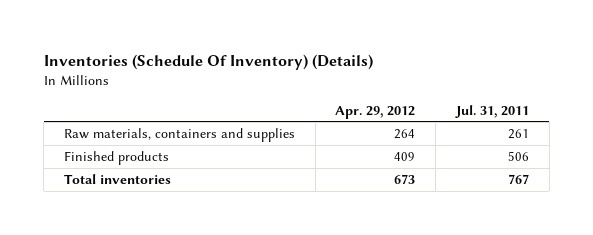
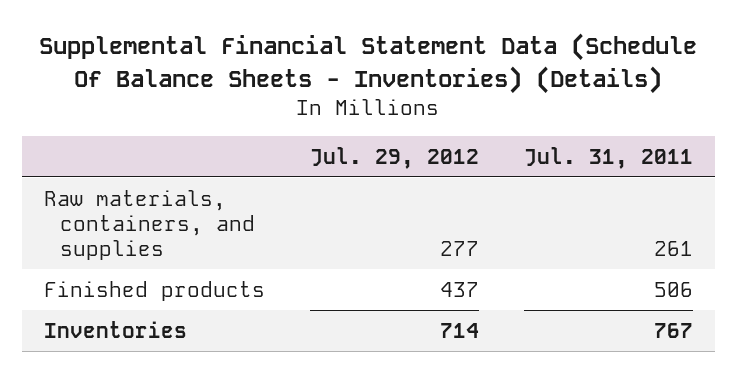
- Inventories (Schedule Of Inventory) (Details)
+ Supplemental Financial Statement Data (Schedule Of Balance Sheets - Inventories) (Details)
- | Apr. 29, 2012 | Jul. 31, 2011
+ | Jul. 29, 2012 | Jul. 31, 2011
- Raw materials, containers and supplies | 264 | 261
+ Raw materials, containers, and supplies | 277 | 261
- Total inventories | 673 | 767
+ Inventories | 714 | 767

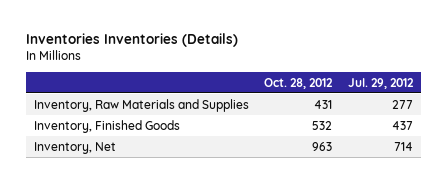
- Supplemental Financial Statement Data (Schedule Of Balance Sheets - Inventories) (Details)
+ Inventories Inventories (Details)
- | Jul. 29, 2012 | Jul. 31, 2011
+ | Oct. 28, 2012 | Jul. 29, 2012
- Raw materials, containers, and supplies | 277 | 261
- Finished products | 437 | 506
- Inventories | 714 | 767
+ Inventory, Raw Materials and Supplies | 431 | 277
+ Inventory, Finished Goods | 532 | 437
+ Inventory, Net | 963 | 714

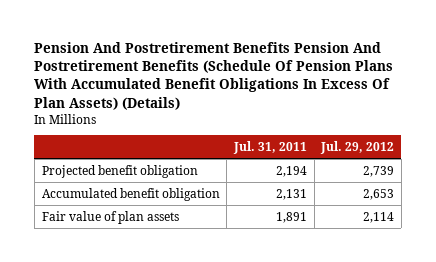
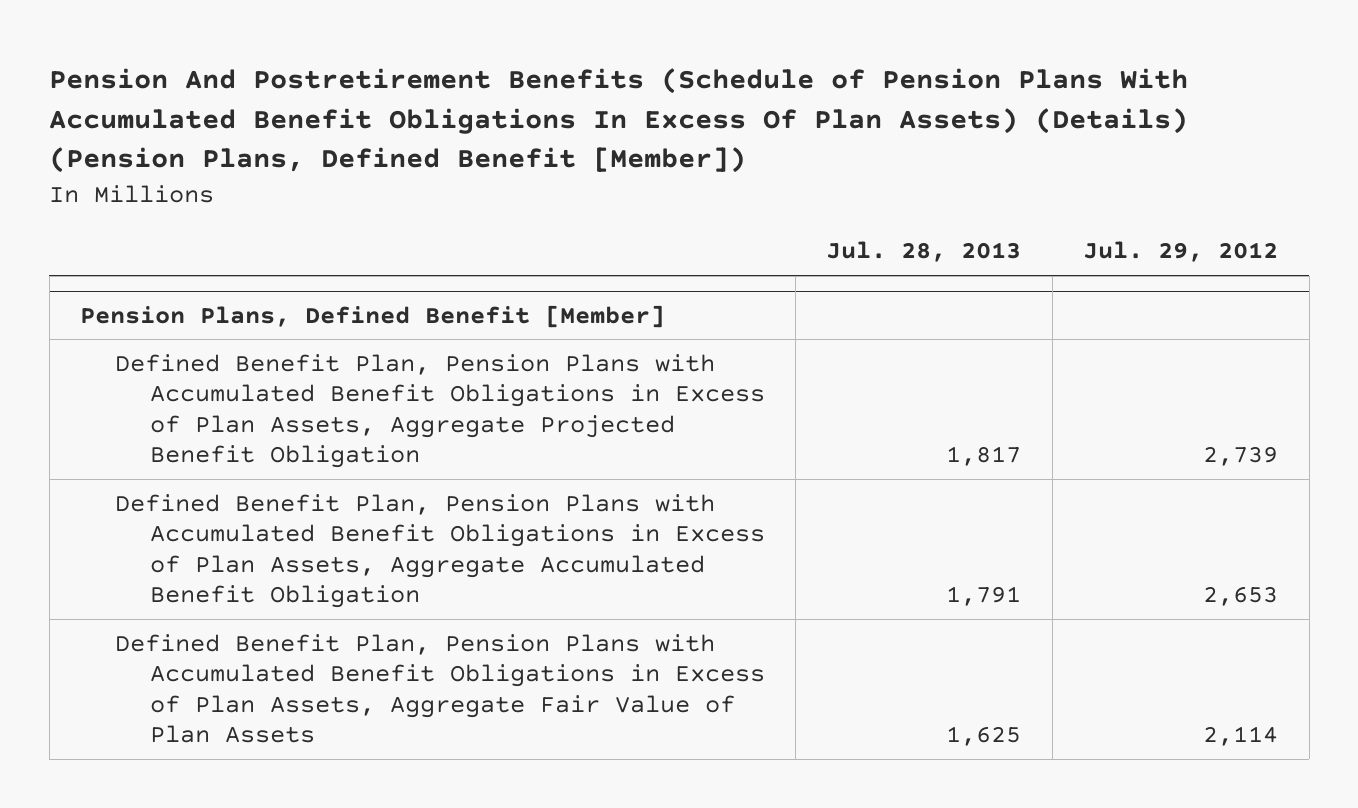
- Pension And Postretirement Benefits Pension And Postretirement Benefits (Schedule Of Pension Plans With Accumulated Benefit Obligations In Excess Of Plan Assets) (Details)
+ Pension And Postretirement Benefits (Schedule of Pension Plans With Accumulated Benefit Obligations In Excess Of Plan Assets) (Details) (Pension Plans, Defined Benefit [Member])
- | Jul. 31, 2011 | Jul. 29, 2012
+ | Jul. 28, 2013 | Jul. 29, 2012
- Projected benefit obligation | 2,194 | 2,739
- Accumulated benefit obligation | 2,131 | 2,653
- Fair value of plan assets | 1,891 | 2,114
+ Pension Plans, Defined Benefit [Member]
+ Defined Benefit Plan, Pension Plans with Accumulated Benefit Obligations in Excess of Plan Assets, Aggregate Projected Benefit Obligation | 1,817 | 2,739
+ Defined Benefit Plan, Pension Plans with Accumulated Benefit Obligations in Excess of Plan Assets, Aggregate Accumulated Benefit Obligation | 1,791 | 2,653
+ Defined Benefit Plan, Pension Plans with Accumulated Benefit Obligations in Excess of Plan Assets, Aggregate Fair Value of Plan Assets | 1,625 | 2,114

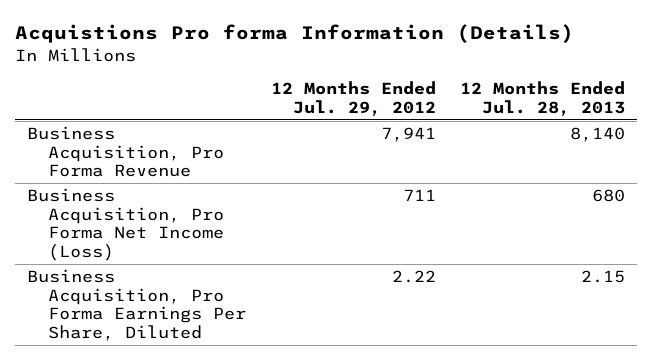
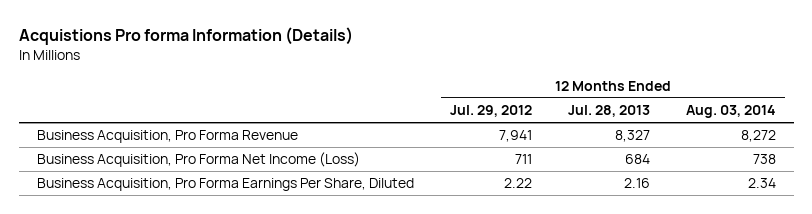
- | 12 Months Ended Jul. 29, 2012 | 12 Months Ended Jul. 28, 2013
+ | 12 Months Ended Jul. 29, 2012 | 12 Months Ended Jul. 28, 2013 | 12 Months Ended Aug. 03, 2014
- Business Acquisition, Pro Forma Revenue | 7,941 | 8,140
- Business Acquisition, Pro Forma Net Income (Loss) | 711 | 680
- Business Acquisition, Pro Forma Earnings Per Share, Diluted | 2.22 | 2.15
+ Business Acquisition, Pro Forma Revenue | 7,941 | 8,327 | 8,272
+ Business Acquisition, Pro Forma Net Income (Loss) | 711 | 684 | 738
+ Business Acquisition, Pro Forma Earnings Per Share, Diluted | 2.22 | 2.16 | 2.34

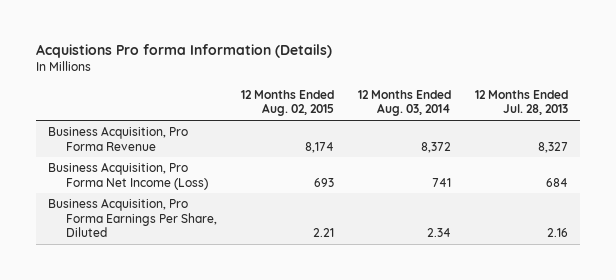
- | 12 Months Ended Jul. 29, 2012 | 12 Months Ended Jul. 28, 2013 | 12 Months Ended Aug. 03, 2014
+ | 12 Months Ended Aug. 02, 2015 | 12 Months Ended Aug. 03, 2014 | 12 Months Ended Jul. 28, 2013
- Business Acquisition, Pro Forma Revenue | 7,941 | 8,327 | 8,272
- Business Acquisition, Pro Forma Net Income (Loss) | 711 | 684 | 738
+ Business Acquisition, Pro Forma Revenue | 8,174 | 8,372 | 8,327
+ Business Acquisition, Pro Forma Net Income (Loss) | 693 | 741 | 684

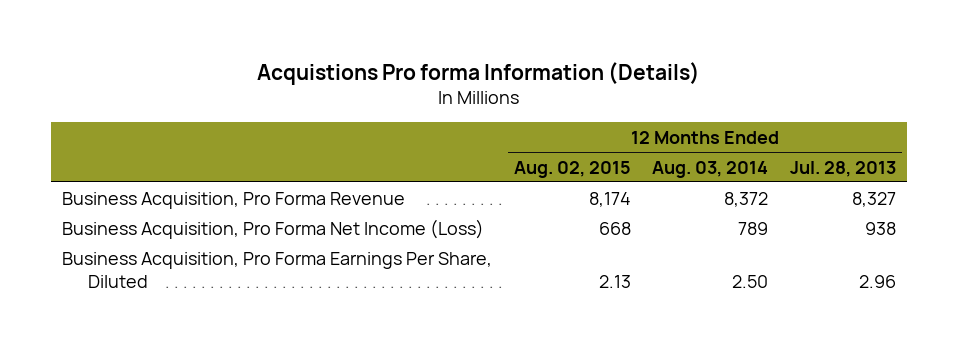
- Business Acquisition, Pro Forma Net Income (Loss) | 693 | 741 | 684
- Business Acquisition, Pro Forma Earnings Per Share, Diluted | 2.21 | 2.34 | 2.16
+ Business Acquisition, Pro Forma Net Income (Loss) | 668 | 789 | 938
+ Business Acquisition, Pro Forma Earnings Per Share, Diluted | 2.13 | 2.50 | 2.96

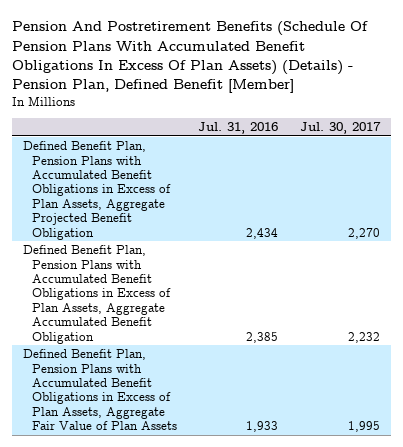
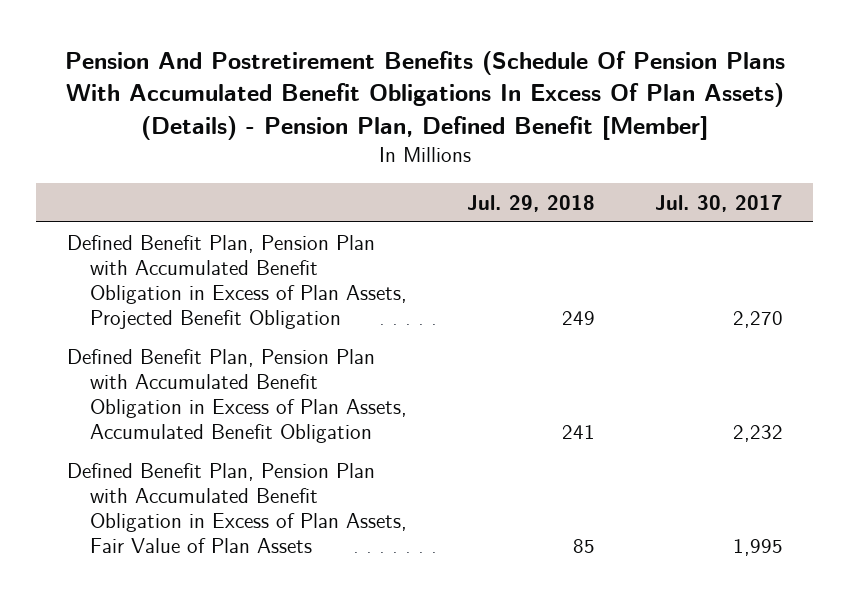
- | Jul. 31, 2016 | Jul. 30, 2017
+ | Jul. 29, 2018 | Jul. 30, 2017
- Defined Benefit Plan, Pension Plans with Accumulated Benefit Obligations in Excess of Plan Assets, Aggregate Projected Benefit Obligation | 2,434 | 2,270
- Defined Benefit Plan, Pension Plans with Accumulated Benefit Obligations in Excess of Plan Assets, Aggregate Accumulated Benefit Obligation | 2,385 | 2,232
- Defined Benefit Plan, Pension Plans with Accumulated Benefit Obligations in Excess of Plan Assets, Aggregate Fair Value of Plan Assets | 1,933 | 1,995
+ Defined Benefit Plan, Pension Plan with Accumulated Benefit Obligation in Excess of Plan Assets, Projected Benefit Obligation | 249 | 2,270
+ Defined Benefit Plan, Pension Plan with Accumulated Benefit Obligation in Excess of Plan Assets, Accumulated Benefit Obligation | 241 | 2,232
+ Defined Benefit Plan, Pension Plan with Accumulated Benefit Obligation in Excess of Plan Assets, Fair Value of Plan Assets | 85 | 1,995

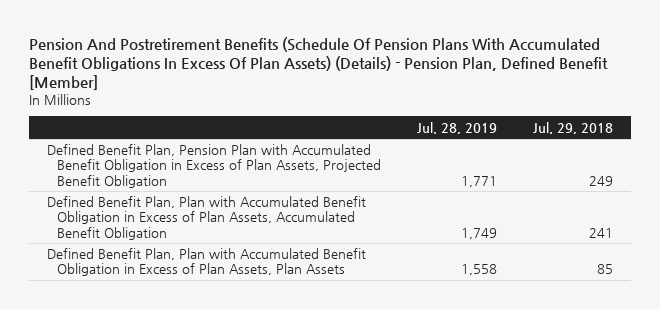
- | Jul. 29, 2018 | Jul. 30, 2017
+ | Jul. 28, 2019 | Jul. 29, 2018
- Defined Benefit Plan, Pension Plan with Accumulated Benefit Obligation in Excess of Plan Assets, Accumulated Benefit Obligation | 241 | 2,232
- Defined Benefit Plan, Pension Plan with Accumulated Benefit Obligation in Excess of Plan Assets, Fair Value of Plan Assets | 85 | 1,995
+ Defined Benefit Plan, Plan with Accumulated Benefit Obligation in Excess of Plan Assets, Accumulated Benefit Obligation | 1,749 | 241
+ Defined Benefit Plan, Plan with Accumulated Benefit Obligation in Excess of Plan Assets, Plan Assets | 1,558 | 85

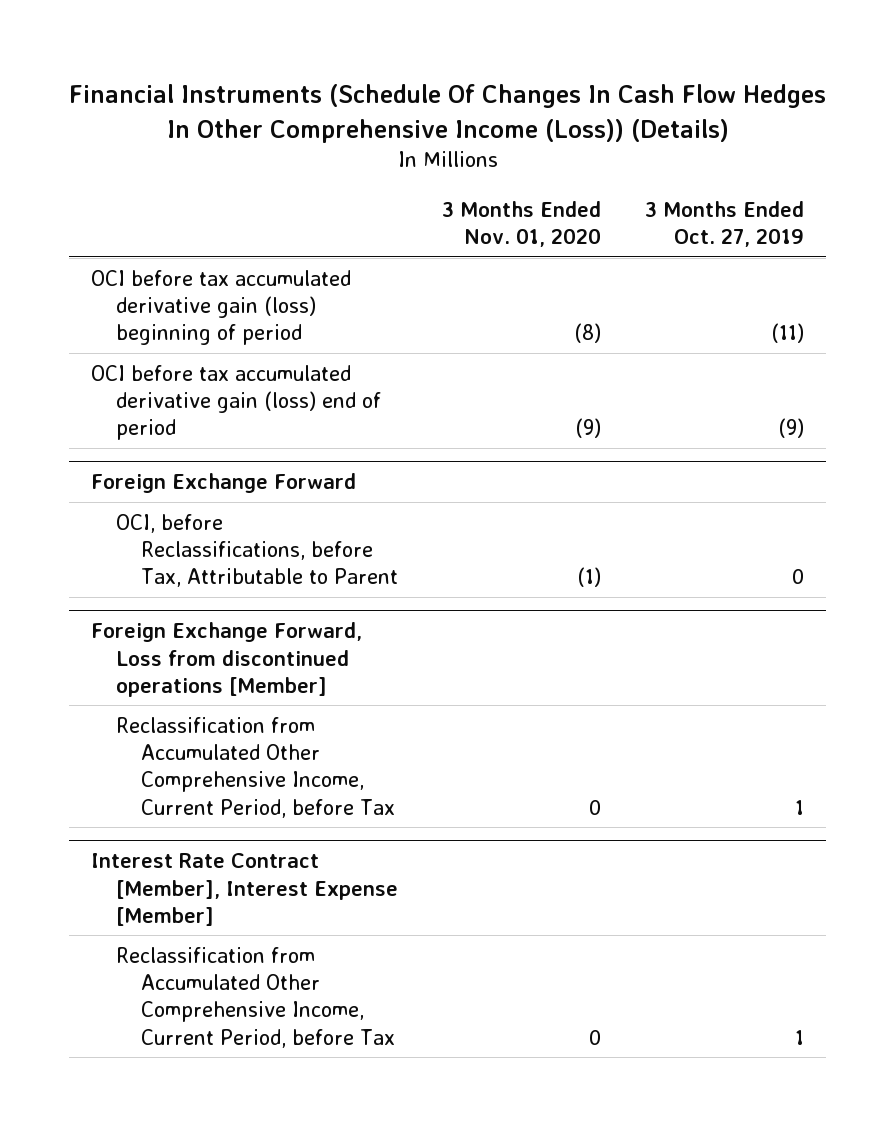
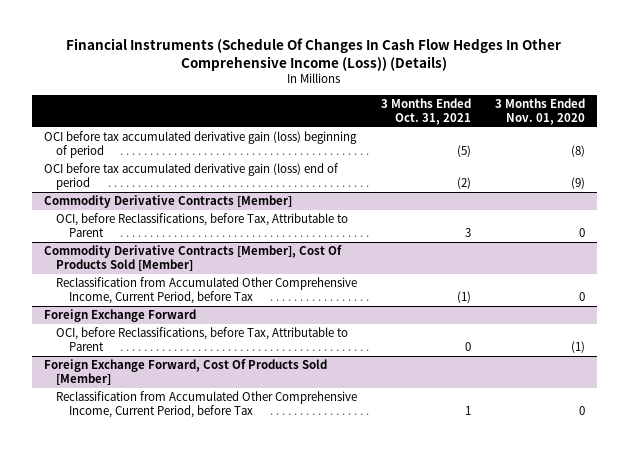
- | 3 Months Ended Nov. 01, 2020 | 3 Months Ended Oct. 27, 2019
+ | 3 Months Ended Oct. 31, 2021 | 3 Months Ended Nov. 01, 2020
+ Commodity Derivative Contracts [Member]
+ OCI, before Reclassifications, before Tax, Attributable to Parent | 3 | 0
+ Commodity Derivative Contracts [Member], Cost Of Products Sold [Member]
+ Reclassification from Accumulated Other Comprehensive Income, Current Period, before Tax | (1) | 0
- Foreign Exchange Forward, Loss from discontinued operations [Member]
- Reclassification from Accumulated Other Comprehensive Income, Current Period, before Tax | 0 | 1
- Interest Rate Contract [Member], Interest Expense [Member]
+ Foreign Exchange Forward, Cost Of Products Sold [Member]

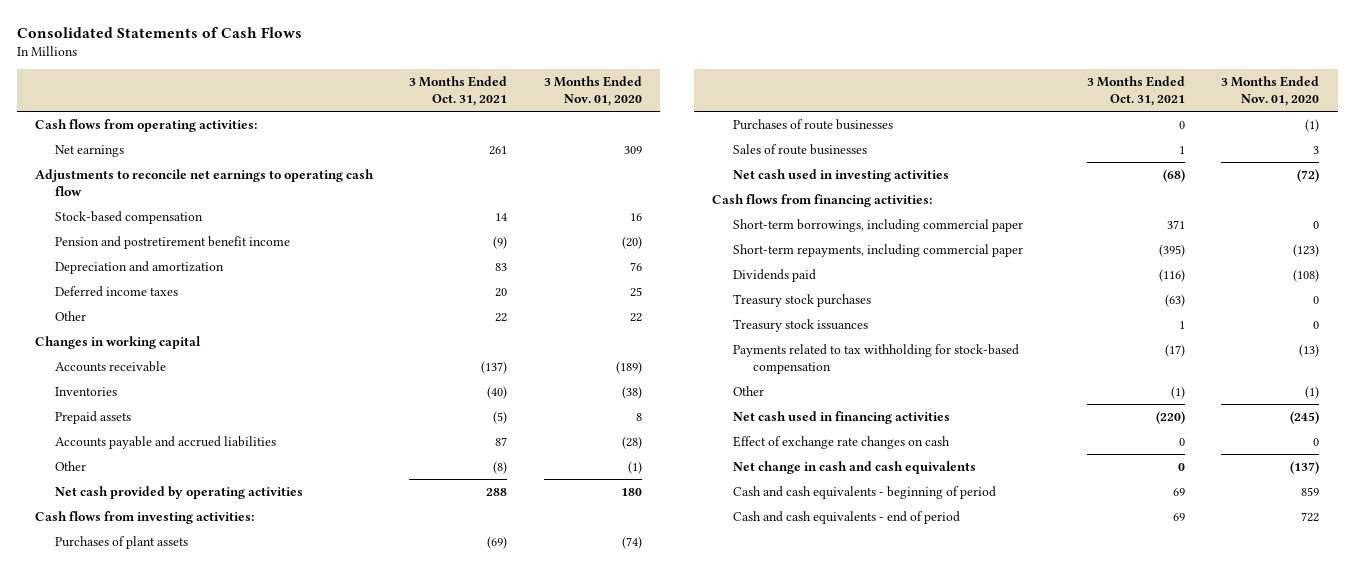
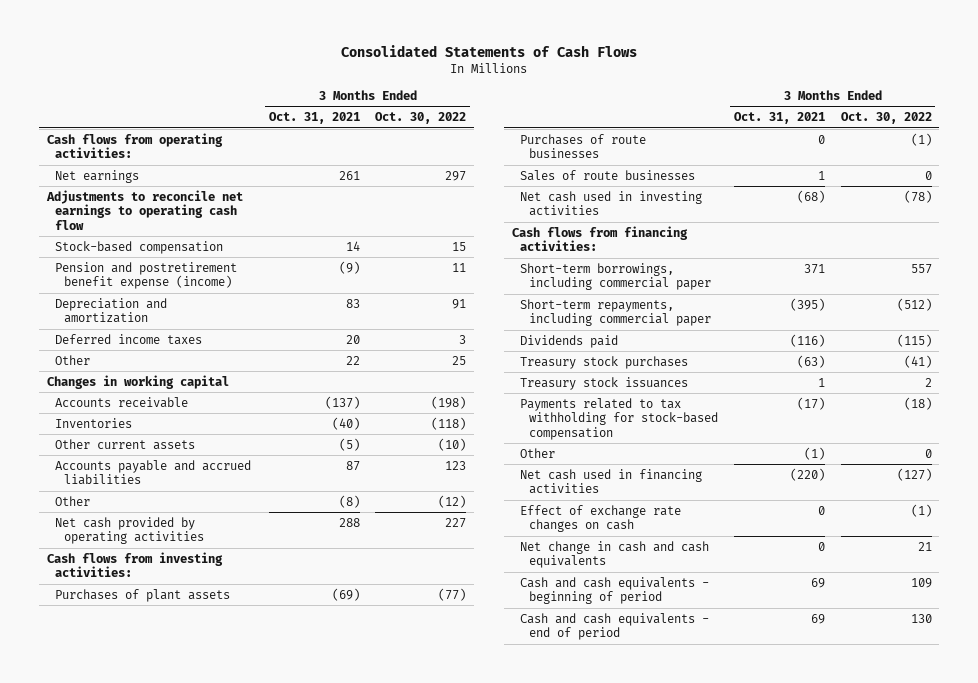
- | 3 Months Ended Oct. 31, 2021 | 3 Months Ended Nov. 01, 2020
+ | 3 Months Ended Oct. 31, 2021 | 3 Months Ended Oct. 30, 2022
- Pension and postretirement benefit income | (9) | (20)
+ Pension and postretirement benefit expense (income) | (9) | 11
- Prepaid assets | (5) | 8
+ Other current assets | (5) | (10)

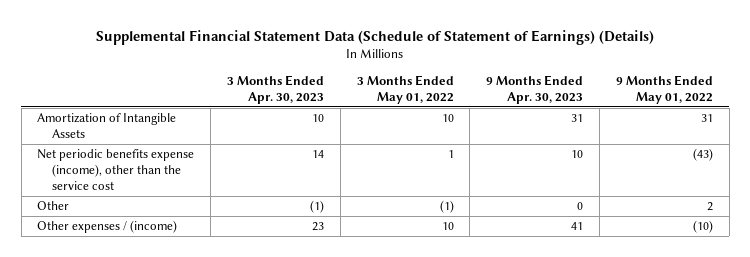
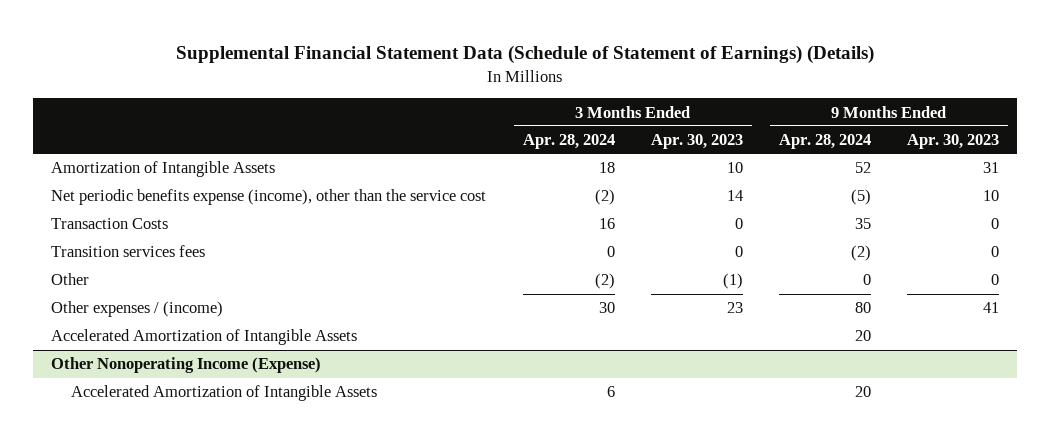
- | 3 Months Ended Apr. 30, 2023 | 3 Months Ended May 01, 2022 | 9 Months Ended Apr. 30, 2023 | 9 Months Ended May 01, 2022
+ | 3 Months Ended Apr. 28, 2024 | 3 Months Ended Apr. 30, 2023 | 9 Months Ended Apr. 28, 2024 | 9 Months Ended Apr. 30, 2023
+ Transaction Costs | 16 | 0 | 35 | 0
+ Transition services fees | 0 | 0 | (2) | 0
+ Accelerated Amortization of Intangible Assets | | | 20 |
+ Other Nonoperating Income (Expense)
+ Accelerated Amortization of Intangible Assets | 6 | | 20 |

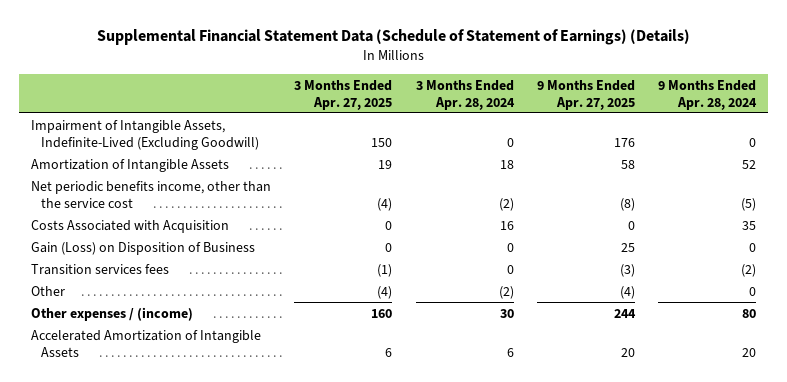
- | 3 Months Ended Apr. 28, 2024 | 3 Months Ended Apr. 30, 2023 | 9 Months Ended Apr. 28, 2024 | 9 Months Ended Apr. 30, 2023
+ | 3 Months Ended Apr. 27, 2025 | 3 Months Ended Apr. 28, 2024 | 9 Months Ended Apr. 27, 2025 | 9 Months Ended Apr. 28, 2024
+ Impairment of Intangible Assets, Indefinite-Lived (Excluding Goodwill) | 150 | 0 | 176 | 0
- Net periodic benefits expense (income), other than the service cost | (2) | 14 | (5) | 10
- Transaction Costs | 16 | 0 | 35 | 0
+ Net periodic benefits income, other than the service cost | (4) | (2) | (8) | (5)
+ Costs Associated with Acquisition | 0 | 16 | 0 | 35
+ Gain (Loss) on Disposition of Business | 0 | 0 | 25 | 0
- Accelerated Amortization of Intangible Assets | | | 20 |
- Other Nonoperating Income (Expense)

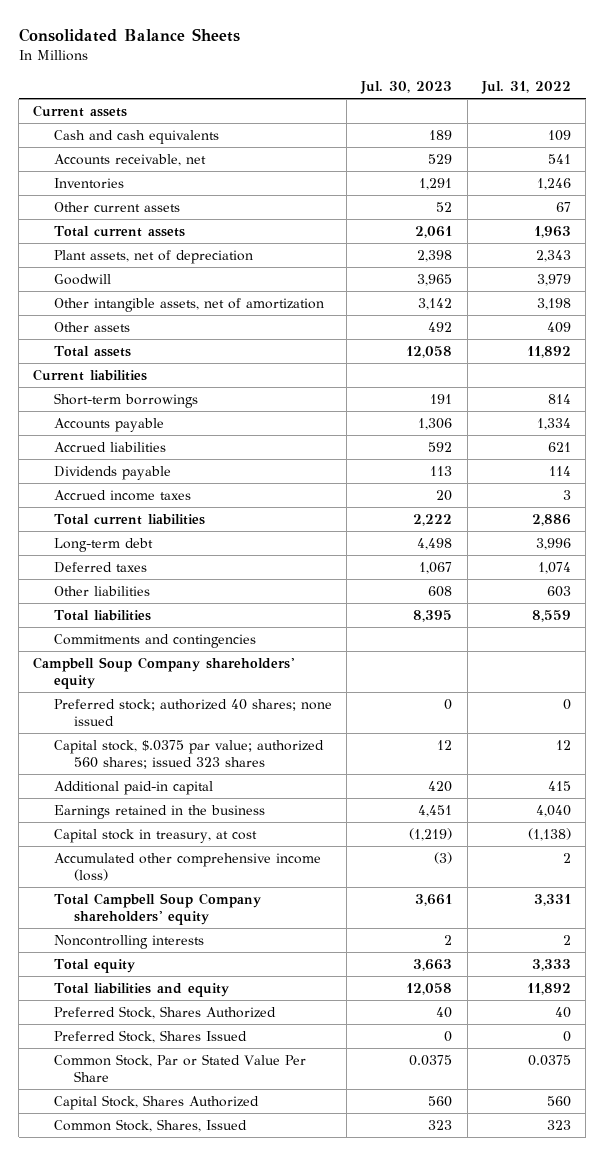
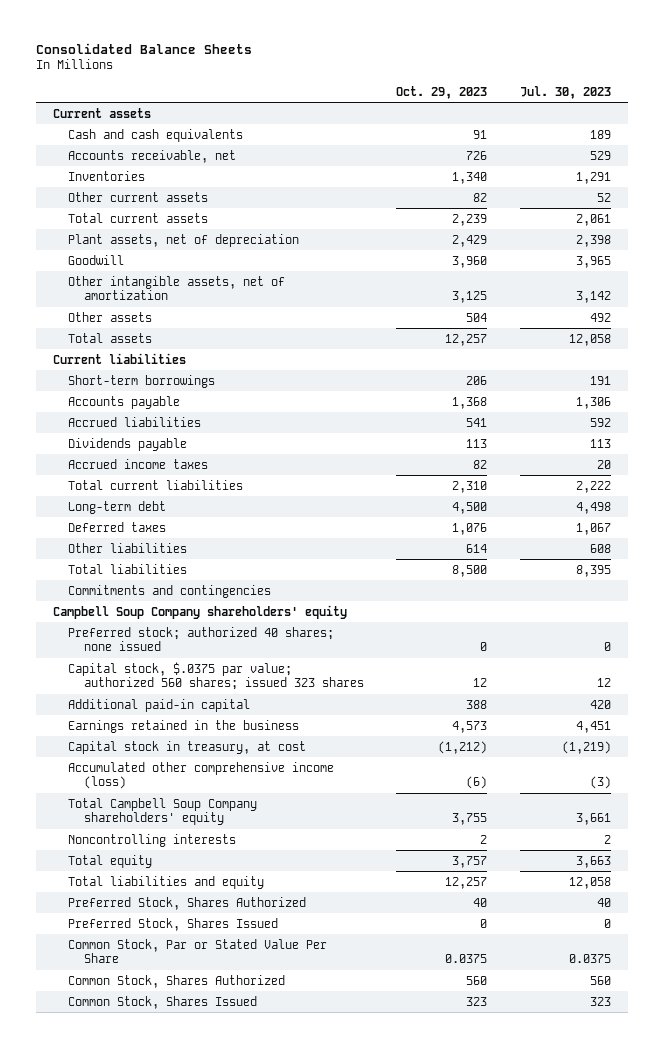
- | Jul. 30, 2023 | Jul. 31, 2022
+ | Oct. 29, 2023 | Jul. 30, 2023
- Capital Stock, Shares Authorized | 560 | 560
- Common Stock, Shares, Issued | 323 | 323
+ Common Stock, Shares Authorized | 560 | 560
+ Common Stock, Shares Issued | 323 | 323

